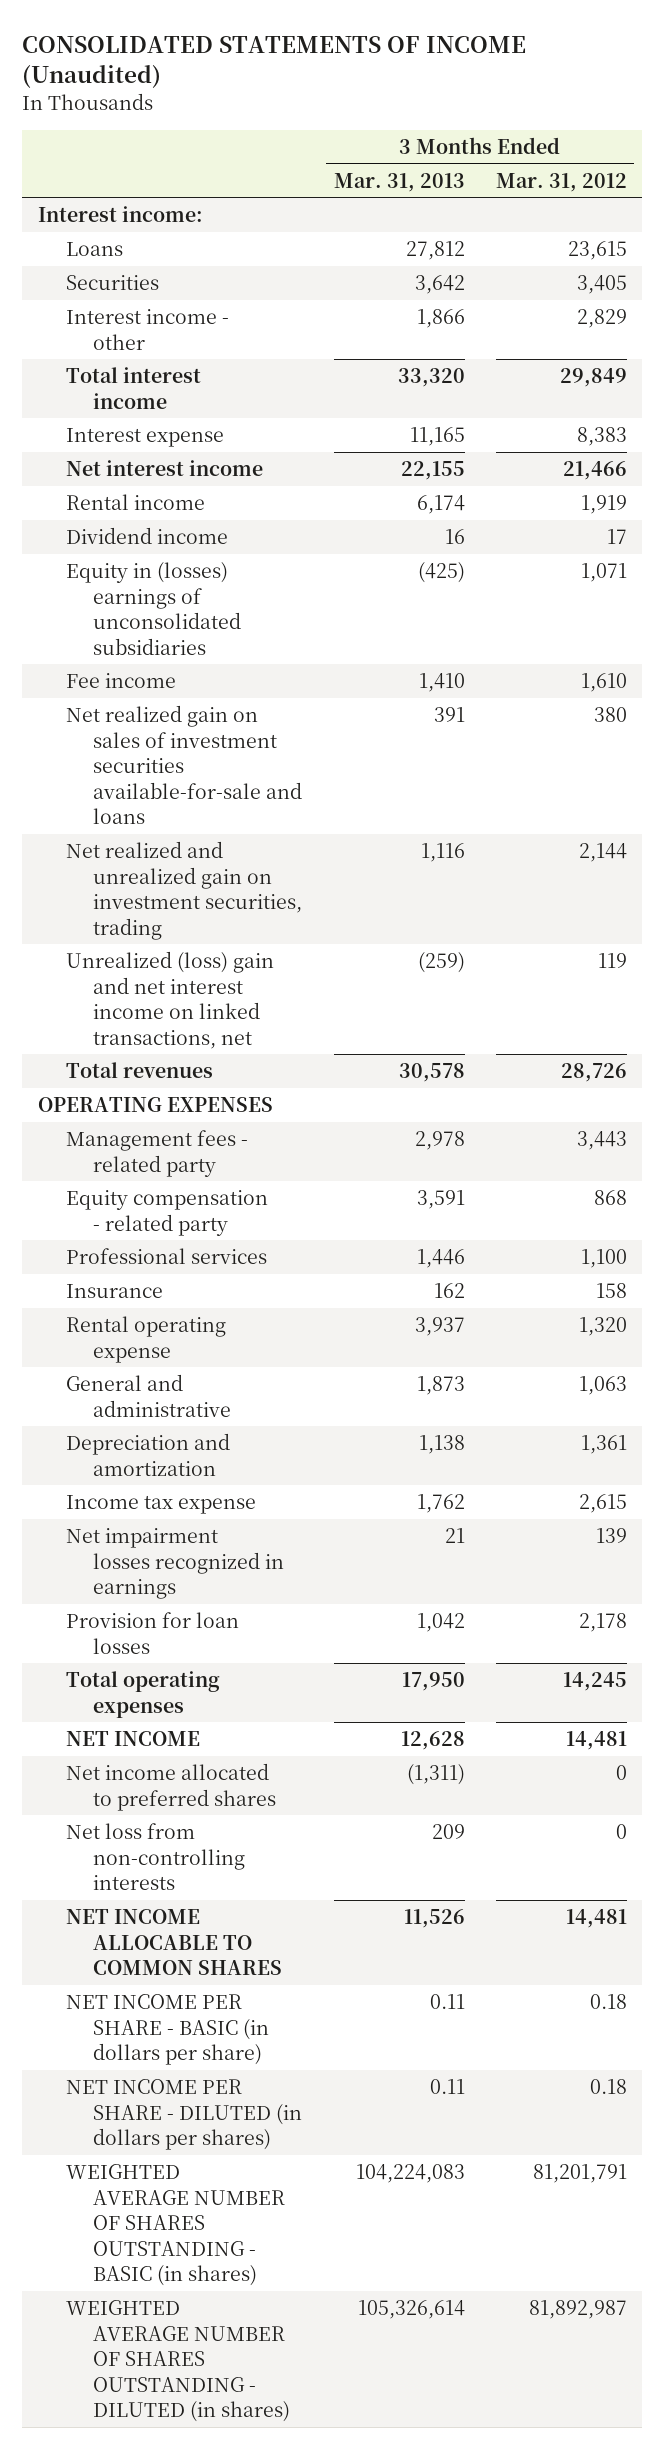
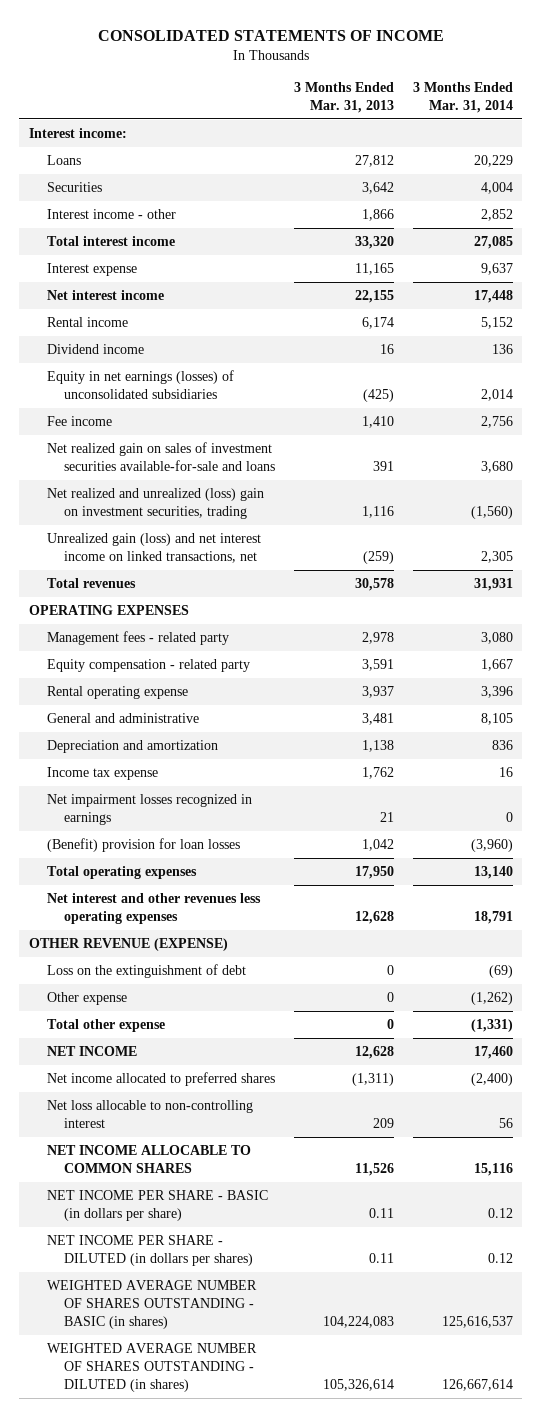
- CONSOLIDATED STATEMENTS OF INCOME (Unaudited)
+ CONSOLIDATED STATEMENTS OF INCOME
- | 3 Months Ended Mar. 31, 2013 | 3 Months Ended Mar. 31, 2012
+ | 3 Months Ended Mar. 31, 2013 | 3 Months Ended Mar. 31, 2014
- Equity in (losses) earnings of unconsolidated subsidiaries | (425) | 1,071
+ Equity in net earnings (losses) of unconsolidated subsidiaries | (425) | 2,014
- Net realized and unrealized gain on investment securities, trading | 1,116 | 2,144
- Unrealized (loss) gain and net interest income on linked transactions, net | (259) | 119
+ Net realized and unrealized (loss) gain on investment securities, trading | 1,116 | (1,560)
+ Unrealized gain (loss) and net interest income on linked transactions, net | (259) | 2,305
- Professional services | 1,446 | 1,100
- Insurance | 162 | 158
- General and administrative | 1,873 | 1,063
+ General and administrative | 3,481 | 8,105
- Provision for loan losses | 1,042 | 2,178
+ (Benefit) provision for loan losses | 1,042 | (3,960)
+ Net interest and other revenues less operating expenses | 12,628 | 18,791
+ OTHER REVENUE (EXPENSE)
+ Loss on the extinguishment of debt | 0 | (69)
+ Other expense | 0 | (1,262)
+ Total other expense | 0 | (1,331)
- Net loss from non-controlling interests | 209 | 0
+ Net loss allocable to non-controlling interest | 209 | 56

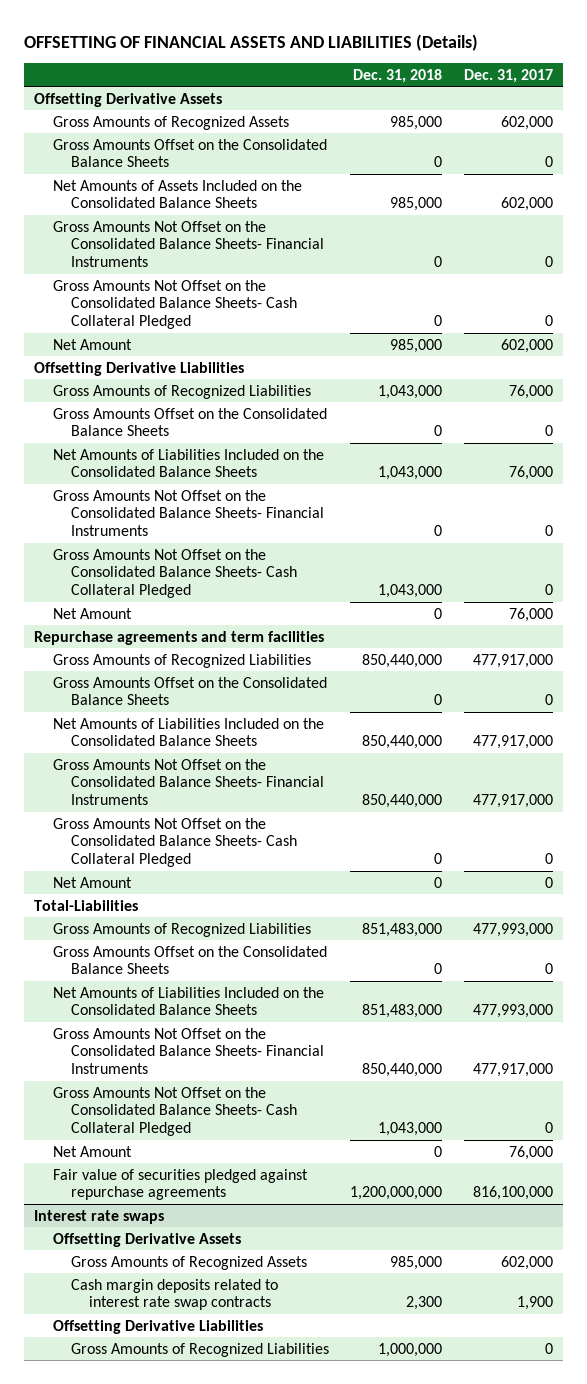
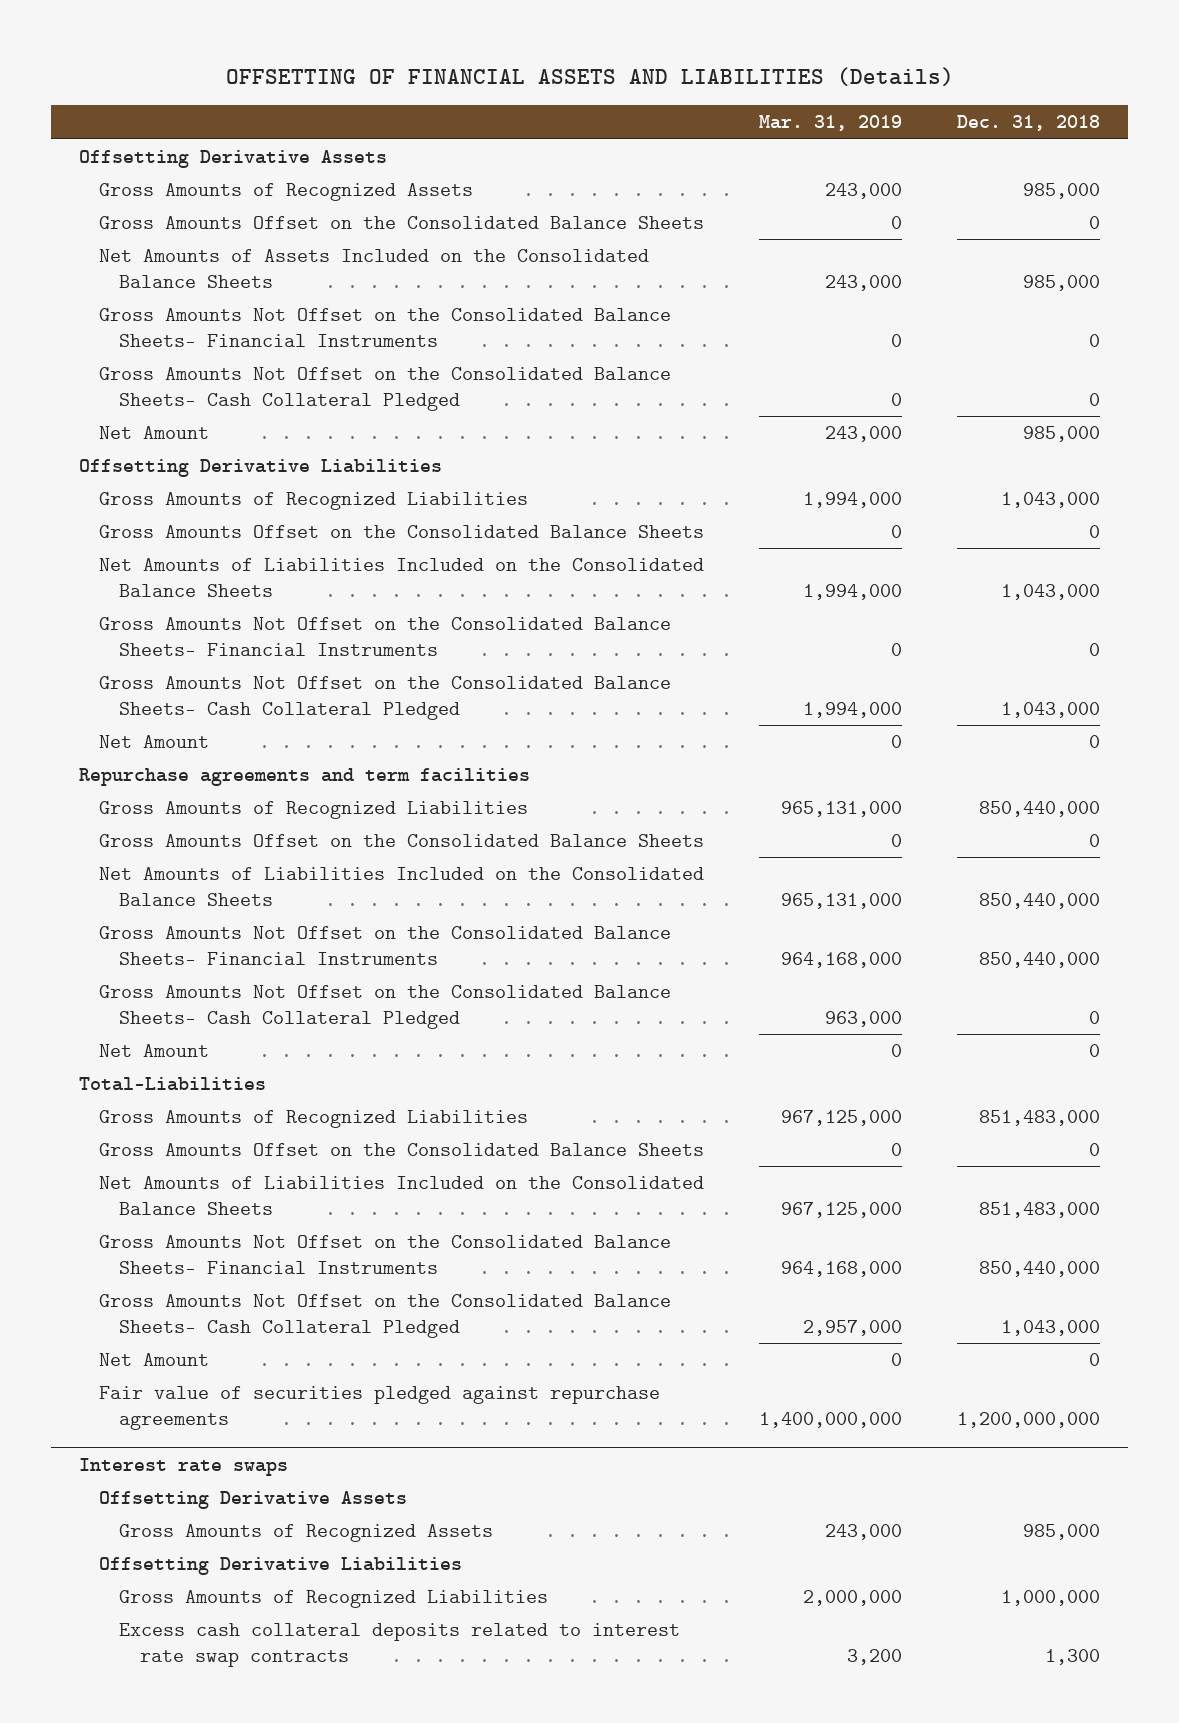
- | Dec. 31, 2018 | Dec. 31, 2017
+ | Mar. 31, 2019 | Dec. 31, 2018
@ Interest rate swaps
- Cash margin deposits related to interest rate swap contracts | 2,300 | 1,900
+ Excess cash collateral deposits related to interest rate swap contracts | 3,200 | 1,300

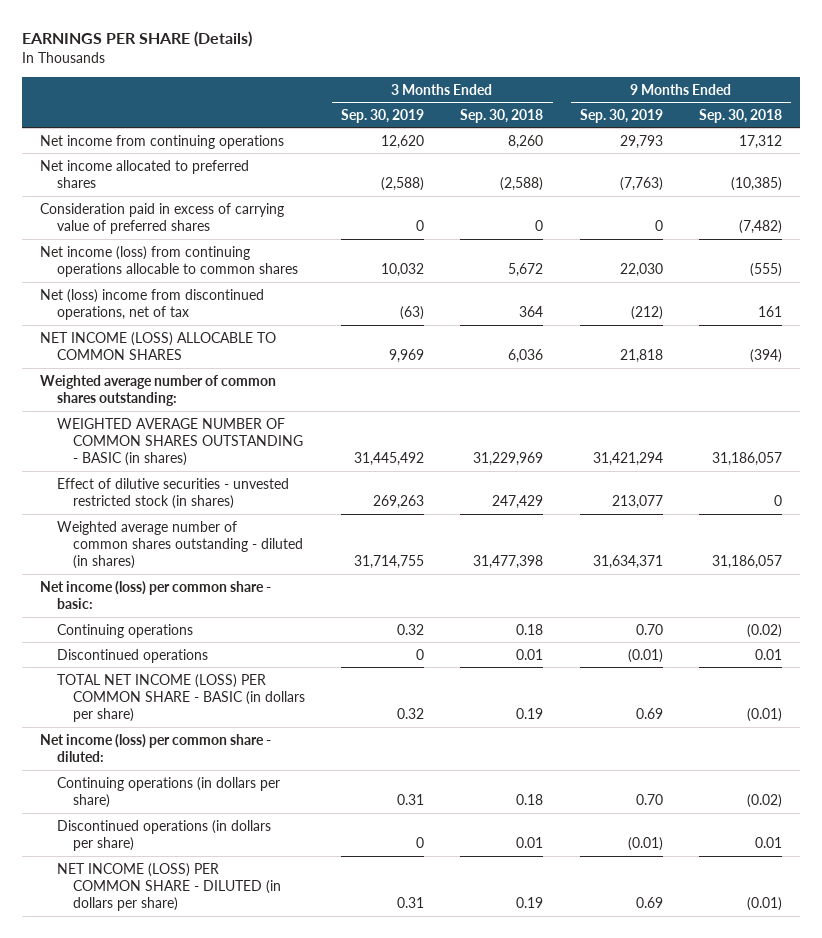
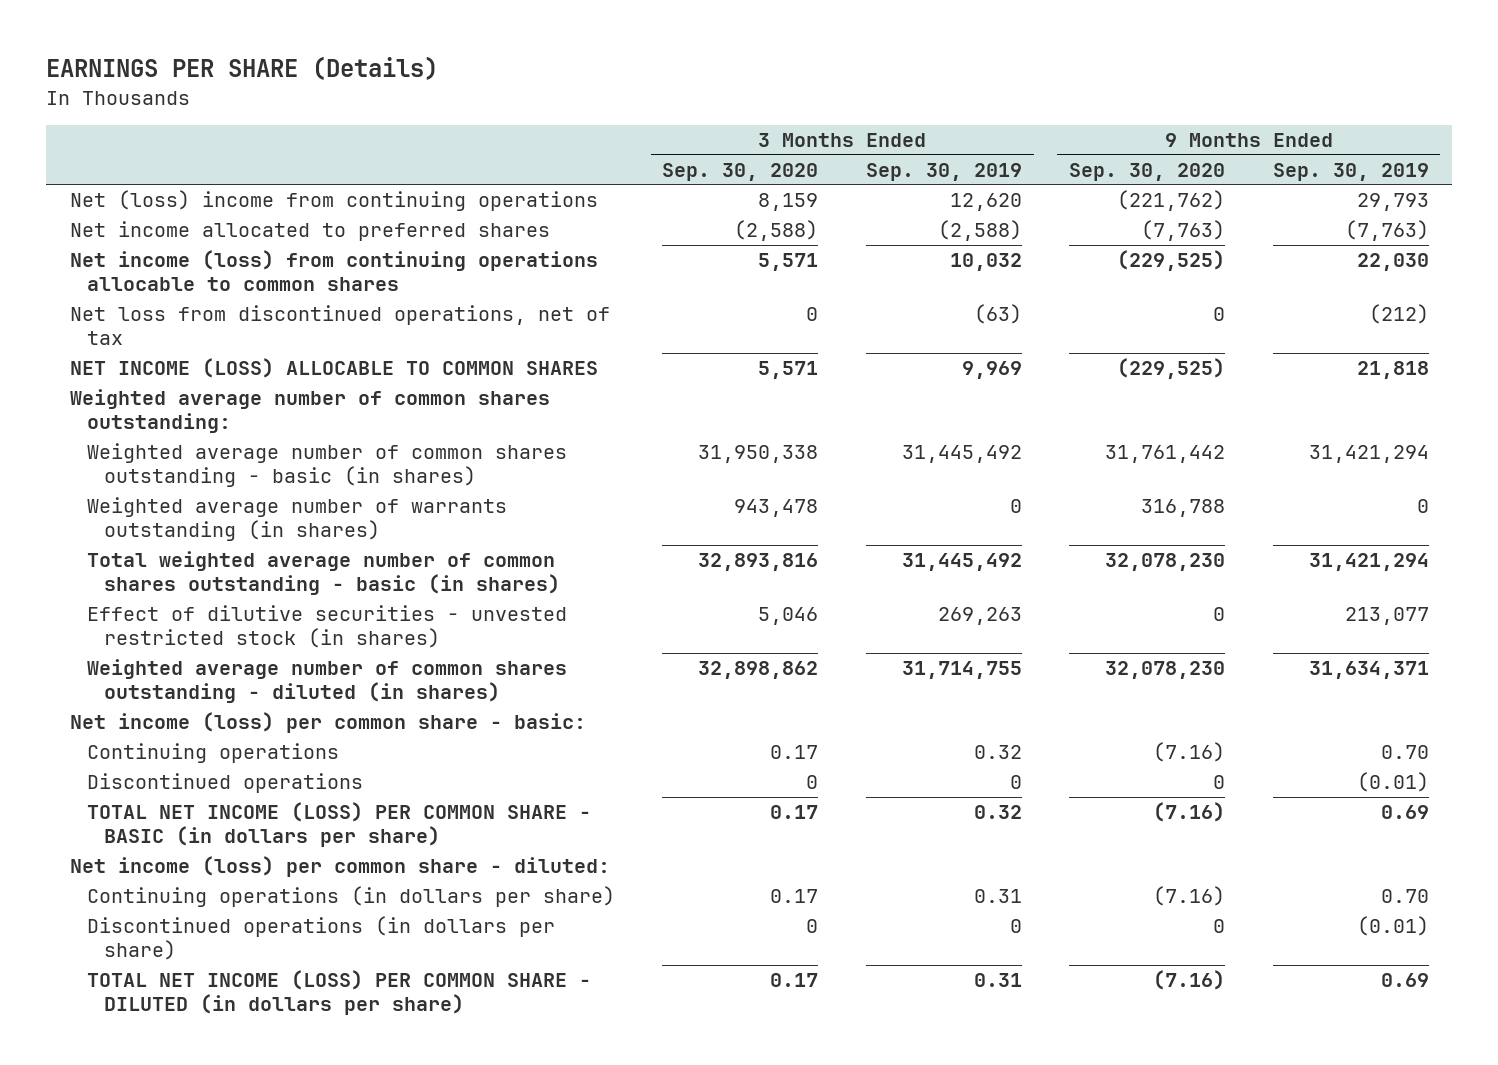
- | 3 Months Ended Sep. 30, 2019 | 3 Months Ended Sep. 30, 2018 | 9 Months Ended Sep. 30, 2019 | 9 Months Ended Sep. 30, 2018
+ | 3 Months Ended Sep. 30, 2020 | 3 Months Ended Sep. 30, 2019 | 9 Months Ended Sep. 30, 2020 | 9 Months Ended Sep. 30, 2019
- Net income from continuing operations | 12,620 | 8,260 | 29,793 | 17,312
+ Net (loss) income from continuing operations | 8,159 | 12,620 | (221,762) | 29,793
- Consideration paid in excess of carrying value of preferred shares | 0 | 0 | 0 | (7,482)
- Net (loss) income from discontinued operations, net of tax | (63) | 364 | (212) | 161
+ Net loss from discontinued operations, net of tax | 0 | (63) | 0 | (212)
- WEIGHTED AVERAGE NUMBER OF COMMON SHARES OUTSTANDING - BASIC (in shares) | 31,445,492 | 31,229,969 | 31,421,294 | 31,186,057
+ Weighted average number of common shares outstanding - basic (in shares) | 31,950,338 | 31,445,492 | 31,761,442 | 31,421,294
+ Weighted average number of warrants outstanding (in shares) | 943,478 | 0 | 316,788 | 0
+ Total weighted average number of common shares outstanding - basic (in shares) | 32,893,816 | 31,445,492 | 32,078,230 | 31,421,294
- NET INCOME (LOSS) PER COMMON SHARE - DILUTED (in dollars per share) | 0.31 | 0.19 | 0.69 | (0.01)
+ TOTAL NET INCOME (LOSS) PER COMMON SHARE - DILUTED (in dollars per share) | 0.17 | 0.31 | (7.16) | 0.69

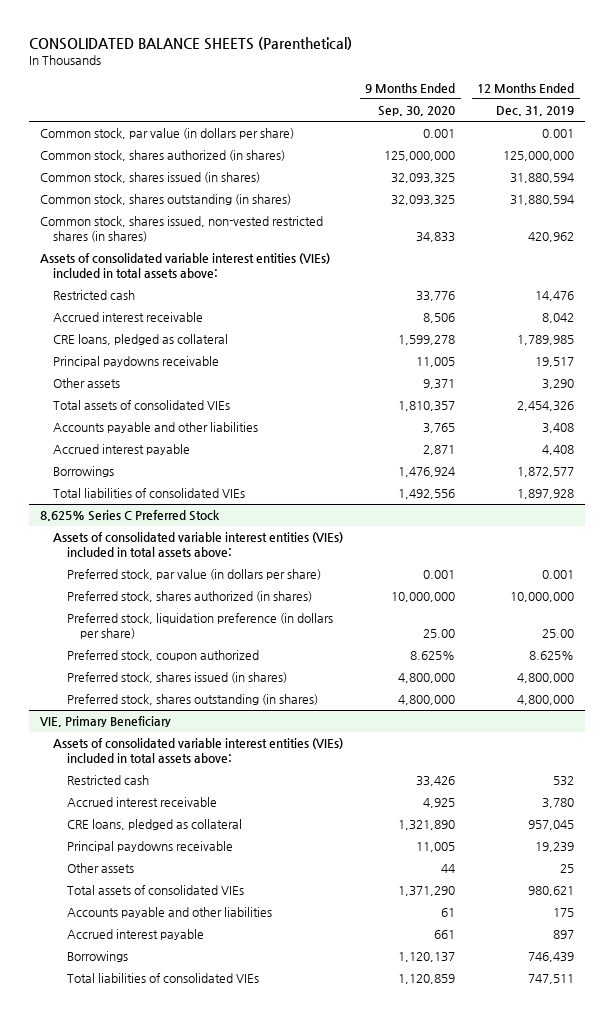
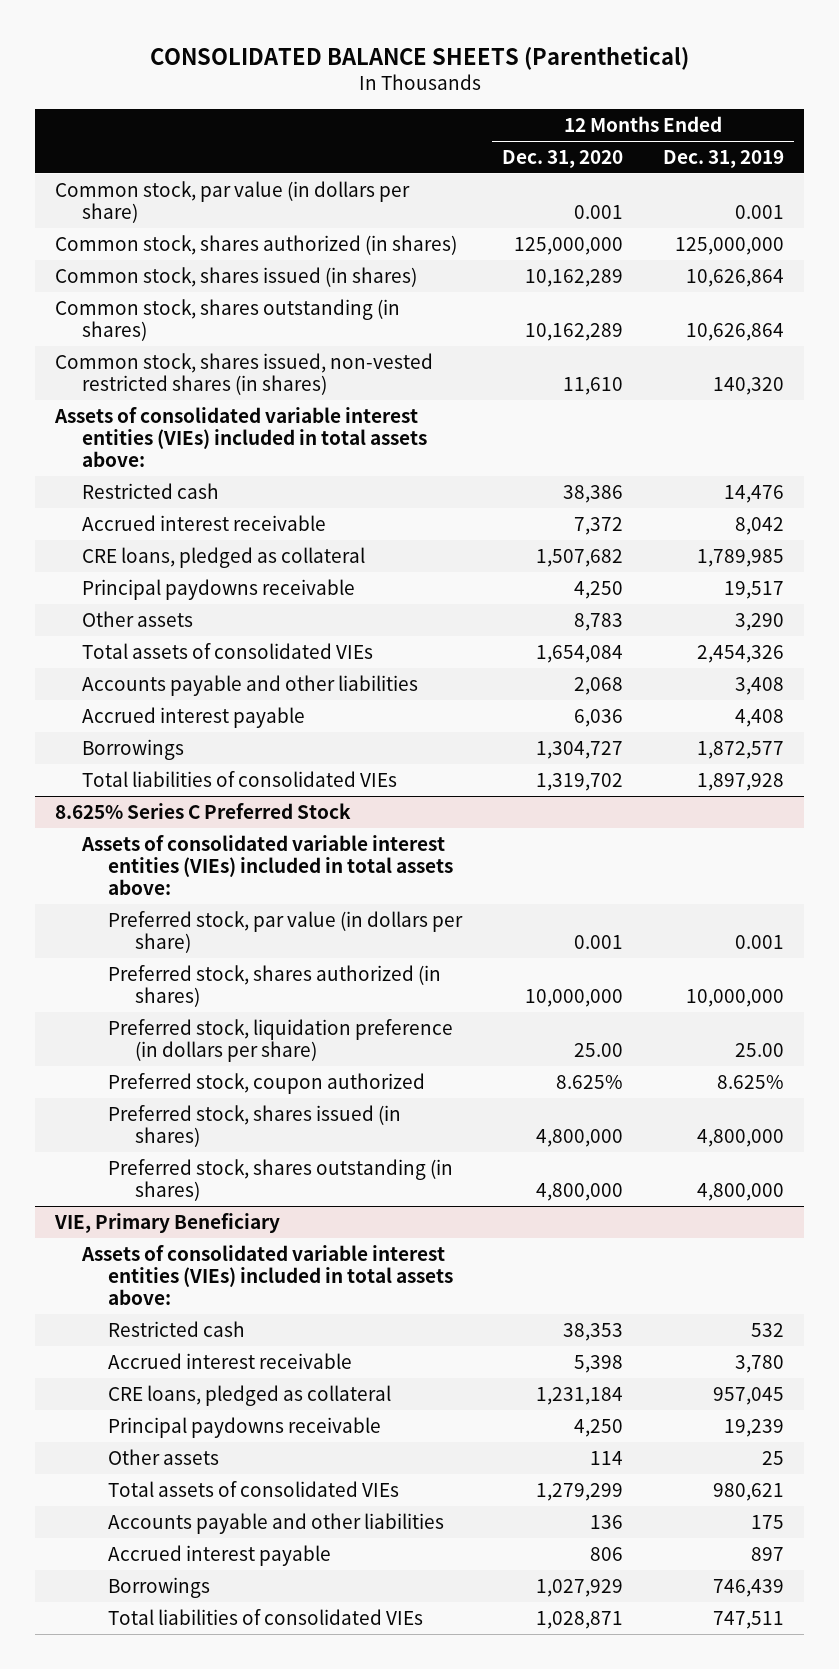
- | 9 Months Ended Sep. 30, 2020 | 12 Months Ended Dec. 31, 2019
+ | 12 Months Ended Dec. 31, 2020 | 12 Months Ended Dec. 31, 2019
- Common stock, shares issued (in shares) | 32,093,325 | 31,880,594
- Common stock, shares outstanding (in shares) | 32,093,325 | 31,880,594
- Common stock, shares issued, non-vested restricted shares (in shares) | 34,833 | 420,962
+ Common stock, shares issued (in shares) | 10,162,289 | 10,626,864
+ Common stock, shares outstanding (in shares) | 10,162,289 | 10,626,864
+ Common stock, shares issued, non-vested restricted shares (in shares) | 11,610 | 140,320

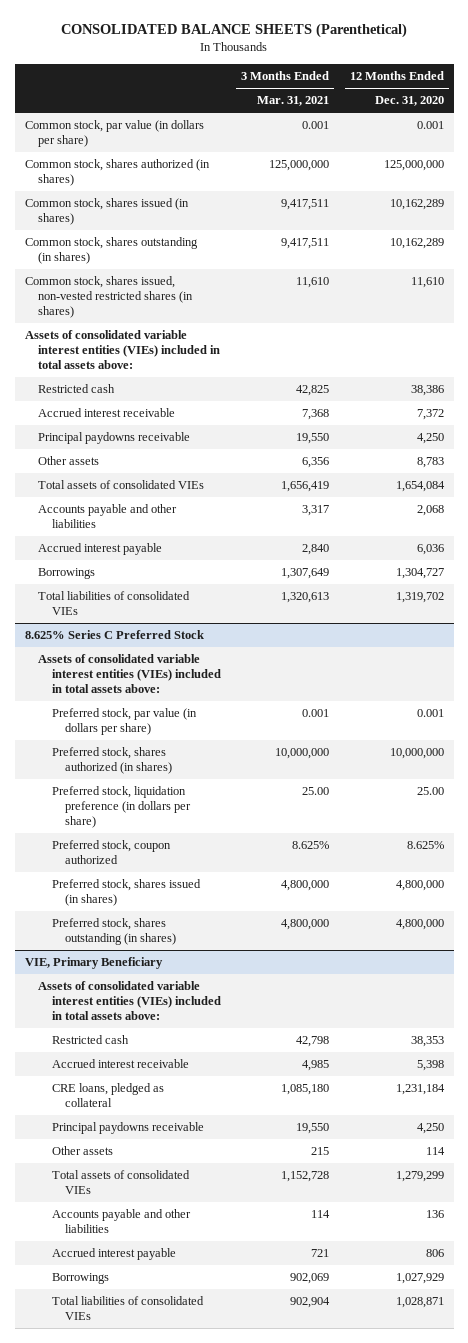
- | 12 Months Ended Dec. 31, 2020 | 12 Months Ended Dec. 31, 2019
+ | 3 Months Ended Mar. 31, 2021 | 12 Months Ended Dec. 31, 2020
- CRE loans, pledged as collateral | 1,507,682 | 1,789,985

